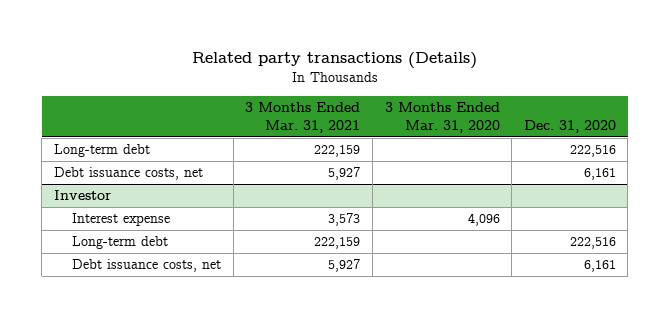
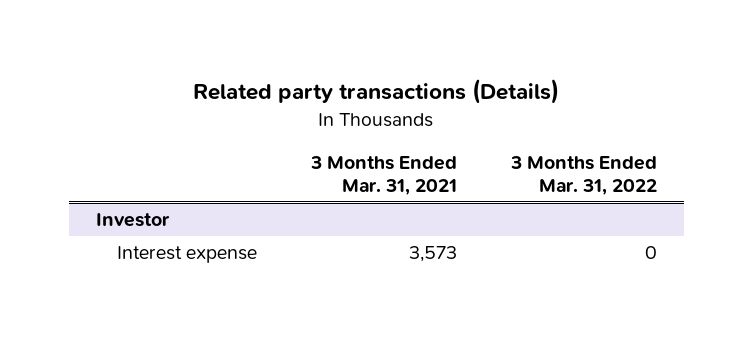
- | 3 Months Ended Mar. 31, 2021 | 3 Months Ended Mar. 31, 2020 | Dec. 31, 2020
+ | 3 Months Ended Mar. 31, 2021 | 3 Months Ended Mar. 31, 2022
- Long-term debt | 222,159 | | 222,516
- Debt issuance costs, net | 5,927 | | 6,161
@ Investor
- Long-term debt | 222,159 | | 222,516
- Debt issuance costs, net | 5,927 | | 6,161

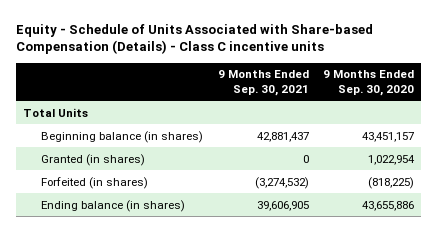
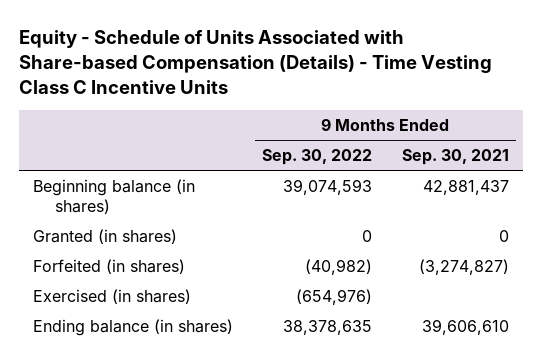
- Equity - Schedule of Units Associated with Share-based Compensation (Details) - Class C incentive units
+ Equity - Schedule of Units Associated with Share-based Compensation (Details) - Time Vesting Class C Incentive Units
- | 9 Months Ended Sep. 30, 2021 | 9 Months Ended Sep. 30, 2020
+ | 9 Months Ended Sep. 30, 2022 | 9 Months Ended Sep. 30, 2021
- Total Units
- Forfeited (in shares) | (3,274,532) | (818,225)
- Ending balance (in shares) | 39,606,905 | 43,655,886
+ Forfeited (in shares) | (40,982) | (3,274,827)
+ Exercised (in shares) | (654,976) |
+ Ending balance (in shares) | 38,378,635 | 39,606,610

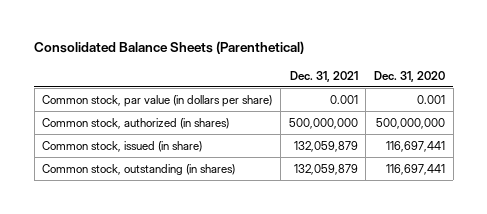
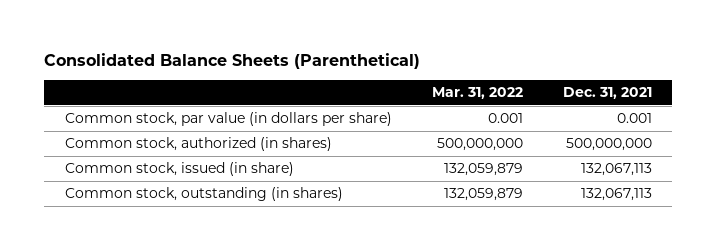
- | Dec. 31, 2021 | Dec. 31, 2020
+ | Mar. 31, 2022 | Dec. 31, 2021
- Common stock, issued (in share) | 132,059,879 | 116,697,441
- Common stock, outstanding (in shares) | 132,059,879 | 116,697,441
+ Common stock, issued (in share) | 132,059,879 | 132,067,113
+ Common stock, outstanding (in shares) | 132,059,879 | 132,067,113

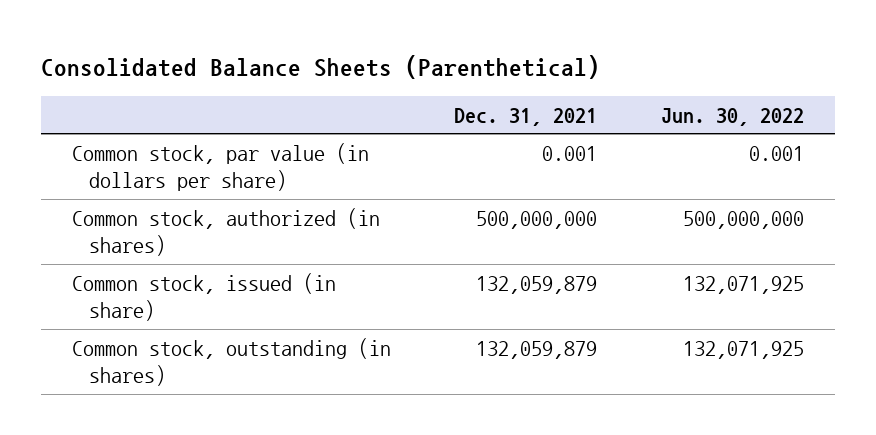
- | Mar. 31, 2022 | Dec. 31, 2021
+ | Dec. 31, 2021 | Jun. 30, 2022
- Common stock, issued (in share) | 132,059,879 | 132,067,113
- Common stock, outstanding (in shares) | 132,059,879 | 132,067,113
+ Common stock, issued (in share) | 132,059,879 | 132,071,925
+ Common stock, outstanding (in shares) | 132,059,879 | 132,071,925

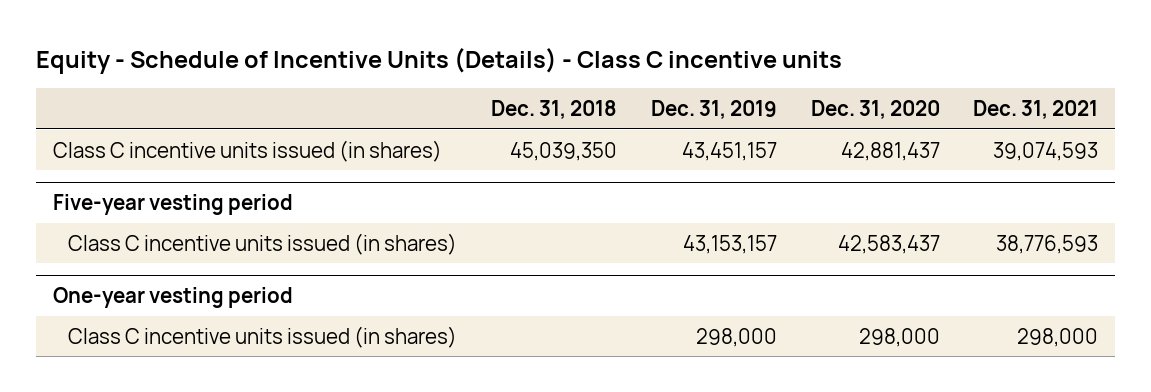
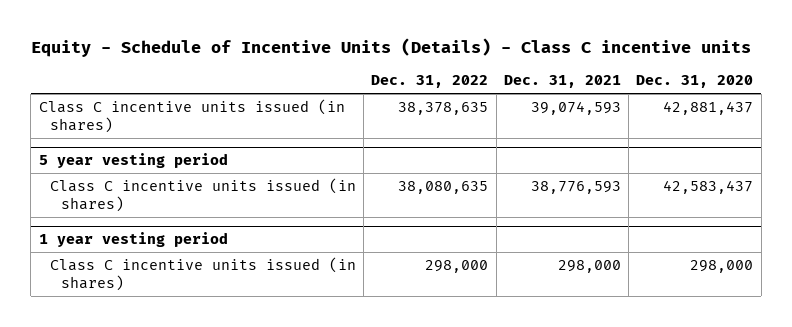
- | Dec. 31, 2018 | Dec. 31, 2019 | Dec. 31, 2020 | Dec. 31, 2021
+ | Dec. 31, 2022 | Dec. 31, 2021 | Dec. 31, 2020
- Five-year vesting period
+ 5 year vesting period
- One-year vesting period
+ 1 year vesting period

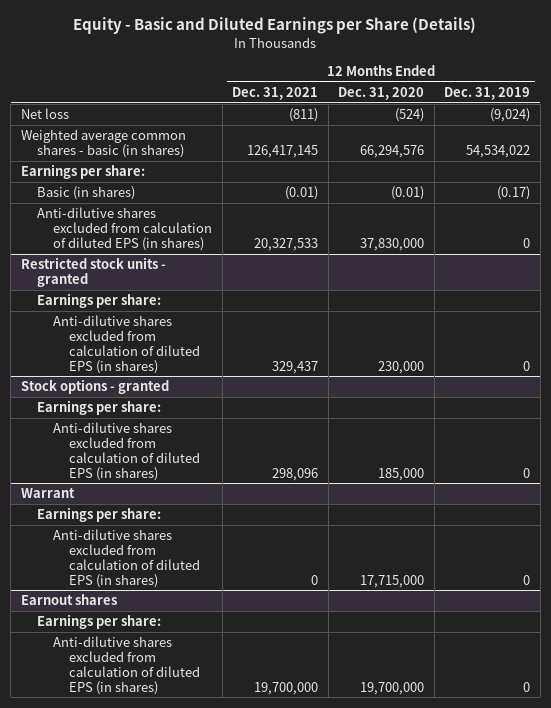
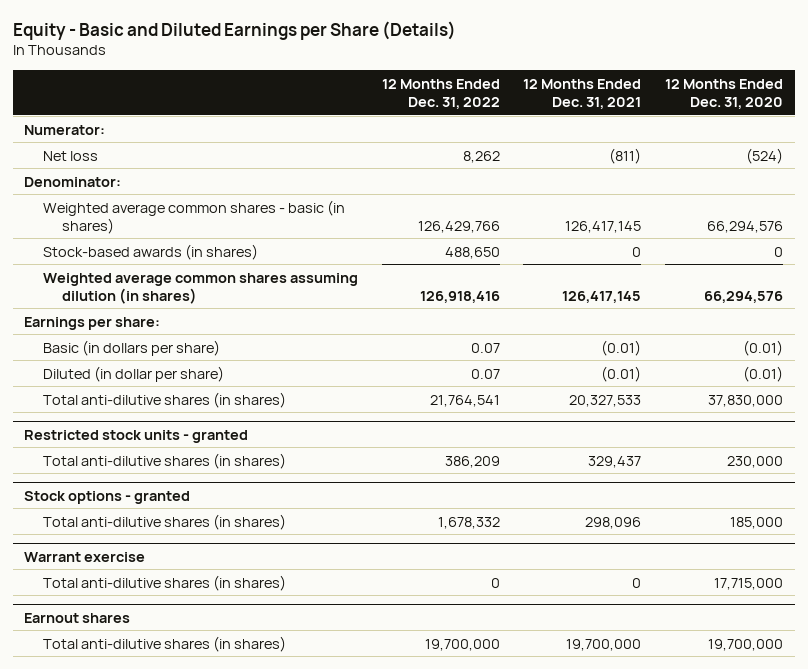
- | 12 Months Ended Dec. 31, 2021 | 12 Months Ended Dec. 31, 2020 | 12 Months Ended Dec. 31, 2019
+ | 12 Months Ended Dec. 31, 2022 | 12 Months Ended Dec. 31, 2021 | 12 Months Ended Dec. 31, 2020
+ Numerator:
+ Denominator:
+ Stock-based awards (in shares) | 488,650 | 0 | 0
+ Weighted average common shares assuming dilution (in shares) | 126,918,416 | 126,417,145 | 66,294,576
- Basic (in shares) | (0.01) | (0.01) | (0.17)
- Anti-dilutive shares excluded from calculation of diluted EPS (in shares) | 20,327,533 | 37,830,000 | 0
+ Basic (in dollars per share) | 0.07 | (0.01) | (0.01)
+ Diluted (in dollar per share) | 0.07 | (0.01) | (0.01)
+ Total anti-dilutive shares (in shares) | 21,764,541 | 20,327,533 | 37,830,000
@ Restricted stock units - granted
- Earnings per share:
- Anti-dilutive shares excluded from calculation of diluted EPS (in shares) | 329,437 | 230,000 | 0
+ Total anti-dilutive shares (in shares) | 386,209 | 329,437 | 230,000
@ Stock options - granted
- Earnings per share:
- Anti-dilutive shares excluded from calculation of diluted EPS (in shares) | 298,096 | 185,000 | 0
- Warrant
- Earnings per share:
- Anti-dilutive shares excluded from calculation of diluted EPS (in shares) | 0 | 17,715,000 | 0
@ Stock options - granted
+ Total anti-dilutive shares (in shares) | 1,678,332 | 298,096 | 185,000
+ Warrant exercise
+ Total anti-dilutive shares (in shares) | 0 | 0 | 17,715,000
@ Earnout shares
- Earnings per share:
- Anti-dilutive shares excluded from calculation of diluted EPS (in shares) | 19,700,000 | 19,700,000 | 0
+ Total anti-dilutive shares (in shares) | 19,700,000 | 19,700,000 | 19,700,000

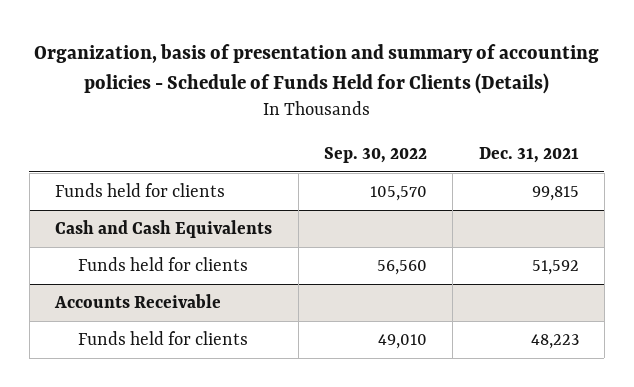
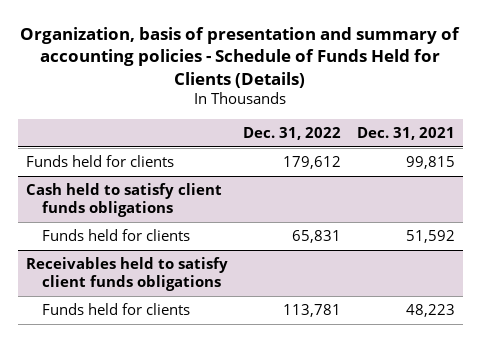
- | Sep. 30, 2022 | Dec. 31, 2021
+ | Dec. 31, 2022 | Dec. 31, 2021
- Cash and Cash Equivalents
+ Cash held to satisfy client funds obligations
- Accounts Receivable
+ Receivables held to satisfy client funds obligations

